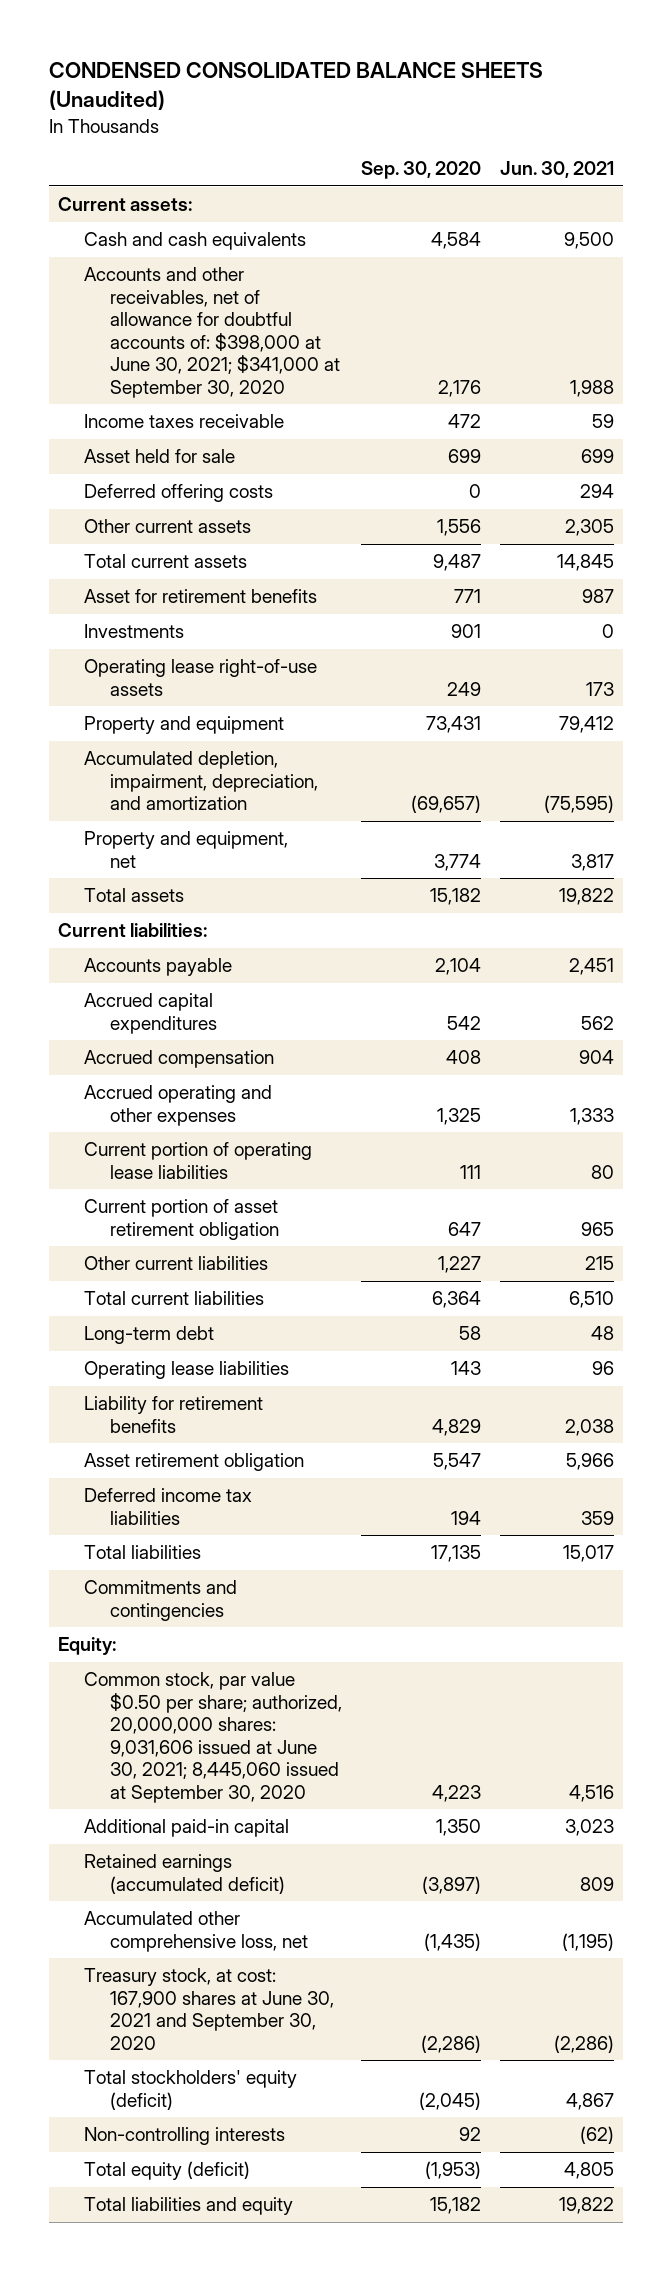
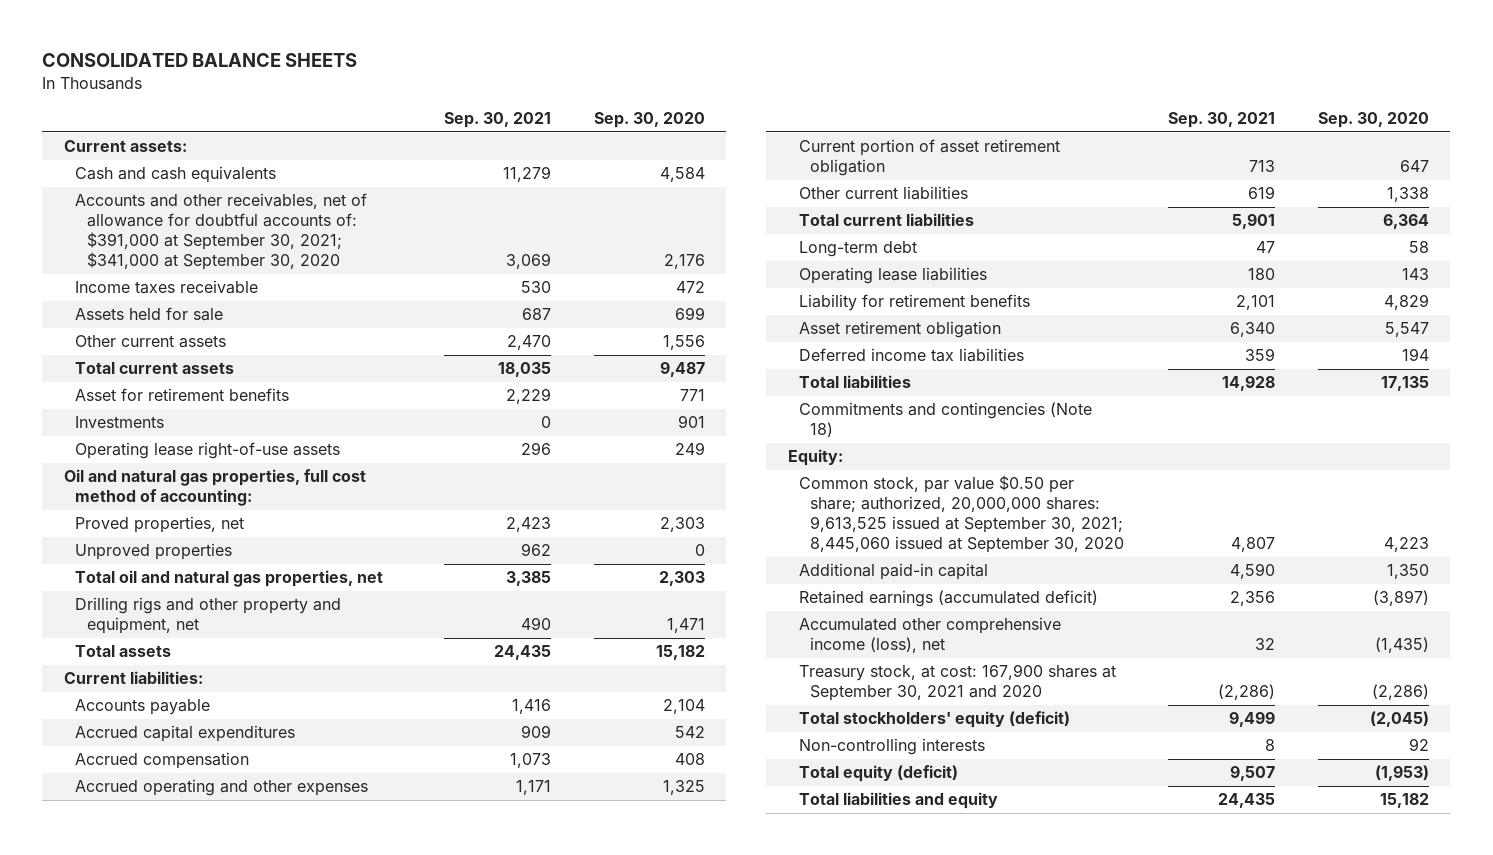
- CONDENSED CONSOLIDATED BALANCE SHEETS (Unaudited)
+ CONSOLIDATED BALANCE SHEETS
- | Sep. 30, 2020 | Jun. 30, 2021
+ | Sep. 30, 2021 | Sep. 30, 2020
- Accounts and other receivables, net of allowance for doubtful accounts of: $398,000 at June 30, 2021; $341,000 at September 30, 2020 | 2,176 | 1,988
+ Accounts and other receivables, net of allowance for doubtful accounts of: $391,000 at September 30, 2021; $341,000 at September 30, 2020 | 3,069 | 2,176
- Asset held for sale | 699 | 699
- Deferred offering costs | 0 | 294
+ Assets held for sale | 687 | 699
- Property and equipment | 73,431 | 79,412
- Accumulated depletion, impairment, depreciation, and amortization | (69,657) | (75,595)
- Property and equipment, net | 3,774 | 3,817
+ Oil and natural gas properties, full cost method of accounting:
+ Proved properties, net | 2,423 | 2,303
+ Unproved properties | 962 | 0
+ Total oil and natural gas properties, net | 3,385 | 2,303
+ Drilling rigs and other property and equipment, net | 490 | 1,471
- Current portion of operating lease liabilities | 111 | 80
- Other current liabilities | 1,227 | 215
+ Other current liabilities | 619 | 1,338
- Commitments and contingencies
+ Commitments and contingencies (Note 18)
- Common stock, par value $0.50 per share; authorized, 20,000,000 shares: 9,031,606 issued at June 30, 2021; 8,445,060 issued at September 30, 2020 | 4,223 | 4,516
+ Common stock, par value $0.50 per share; authorized, 20,000,000 shares: 9,613,525 issued at September 30, 2021; 8,445,060 issued at September 30, 2020 | 4,807 | 4,223
- Accumulated other comprehensive loss, net | (1,435) | (1,195)
- Treasury stock, at cost: 167,900 shares at June 30, 2021 and September 30, 2020 | (2,286) | (2,286)
+ Accumulated other comprehensive income (loss), net | 32 | (1,435)
+ Treasury stock, at cost: 167,900 shares at September 30, 2021 and 2020 | (2,286) | (2,286)

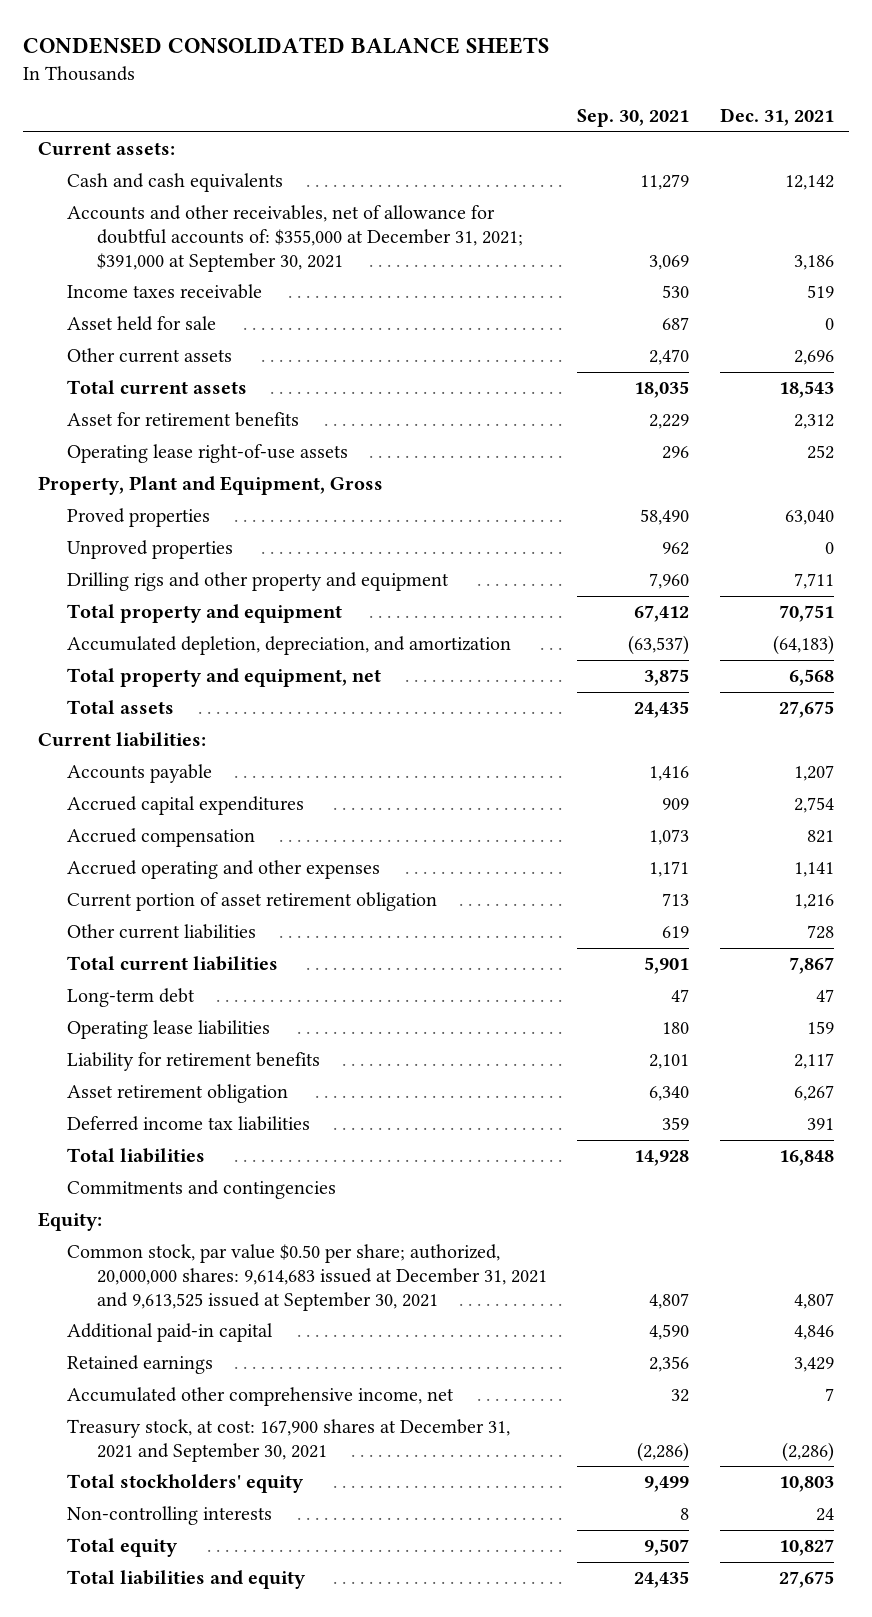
- CONSOLIDATED BALANCE SHEETS
+ CONDENSED CONSOLIDATED BALANCE SHEETS
- | Sep. 30, 2021 | Sep. 30, 2020
+ | Sep. 30, 2021 | Dec. 31, 2021
- Accounts and other receivables, net of allowance for doubtful accounts of: $391,000 at September 30, 2021; $341,000 at September 30, 2020 | 3,069 | 2,176
+ Accounts and other receivables, net of allowance for doubtful accounts of: $355,000 at December 31, 2021; $391,000 at September 30, 2021 | 3,069 | 3,186
- Assets held for sale | 687 | 699
+ Asset held for sale | 687 | 0
- Investments | 0 | 901
- Oil and natural gas properties, full cost method of accounting:
- Proved properties, net | 2,423 | 2,303
+ Property, Plant and Equipment, Gross
+ Proved properties | 58,490 | 63,040
- Total oil and natural gas properties, net | 3,385 | 2,303
- Drilling rigs and other property and equipment, net | 490 | 1,471
+ Drilling rigs and other property and equipment | 7,960 | 7,711
+ Total property and equipment | 67,412 | 70,751
+ Accumulated depletion, depreciation, and amortization | (63,537) | (64,183)
+ Total property and equipment, net | 3,875 | 6,568
- Commitments and contingencies (Note 18)
+ Commitments and contingencies
- Common stock, par value $0.50 per share; authorized, 20,000,000 shares: 9,613,525 issued at September 30, 2021; 8,445,060 issued at September 30, 2020 | 4,807 | 4,223
+ Common stock, par value $0.50 per share; authorized, 20,000,000 shares: 9,614,683 issued at December 31, 2021 and 9,613,525 issued at September 30, 2021 | 4,807 | 4,807
- Retained earnings (accumulated deficit) | 2,356 | (3,897)
- Accumulated other comprehensive income (loss), net | 32 | (1,435)
- Treasury stock, at cost: 167,900 shares at September 30, 2021 and 2020 | (2,286) | (2,286)
- Total stockholders' equity (deficit) | 9,499 | (2,045)
+ Retained earnings | 2,356 | 3,429
+ Accumulated other comprehensive income, net | 32 | 7
+ Treasury stock, at cost: 167,900 shares at December 31, 2021 and September 30, 2021 | (2,286) | (2,286)
+ Total stockholders' equity | 9,499 | 10,803
- Total equity (deficit) | 9,507 | (1,953)
+ Total equity | 9,507 | 10,827

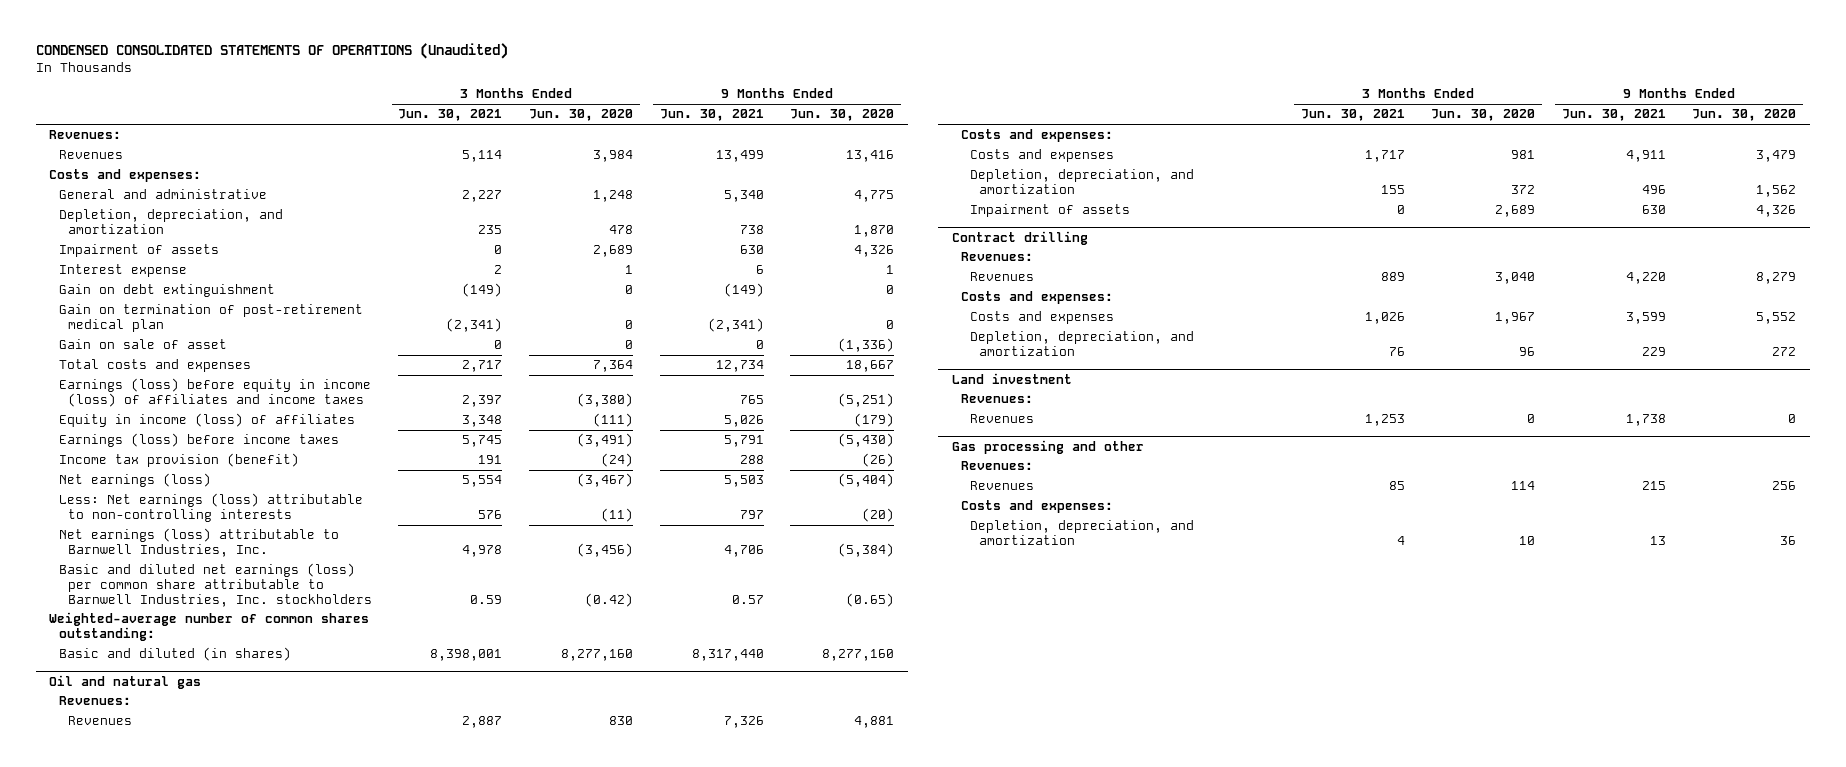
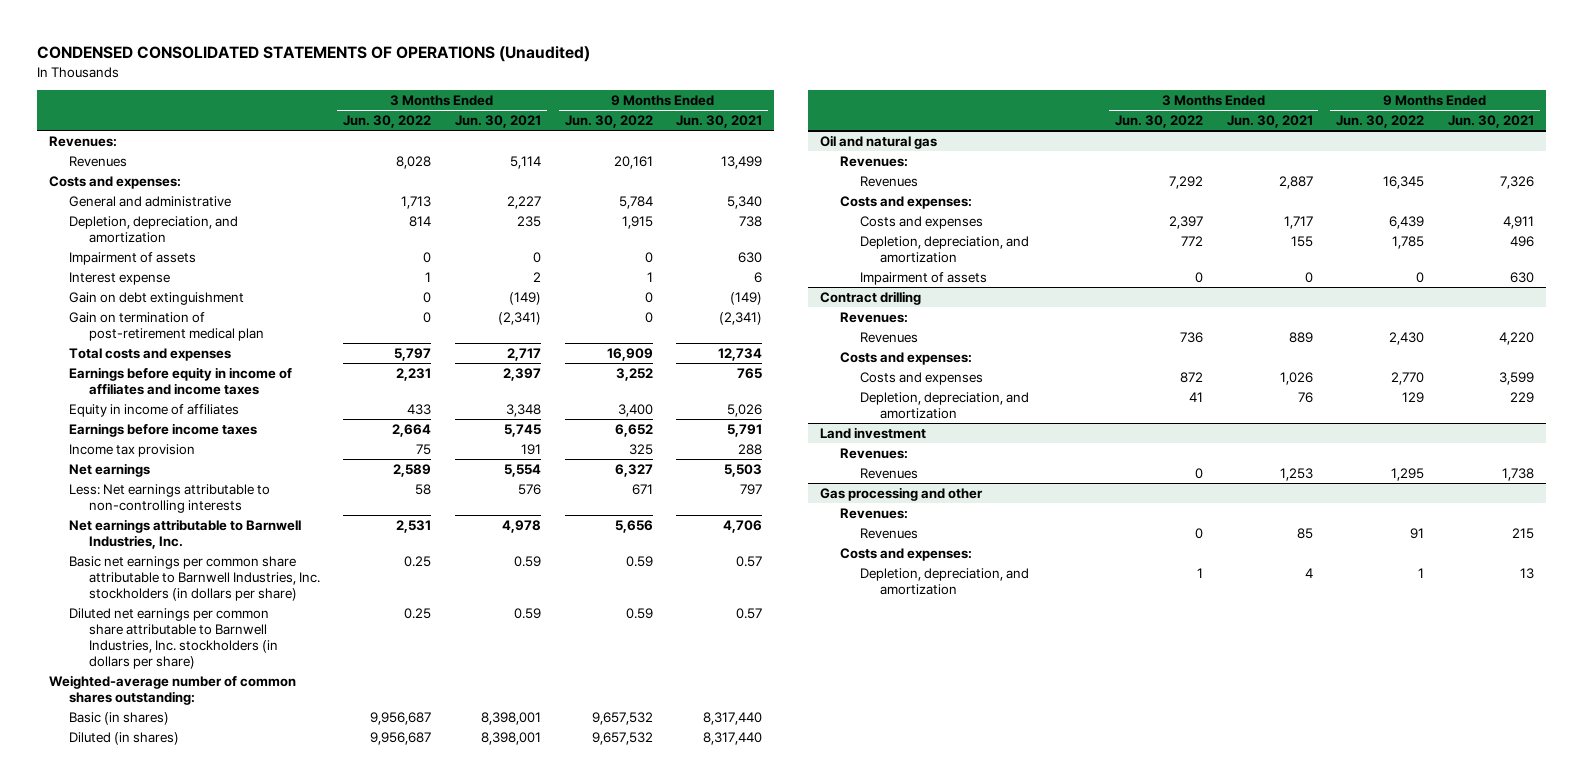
- | 3 Months Ended Jun. 30, 2021 | 3 Months Ended Jun. 30, 2020 | 9 Months Ended Jun. 30, 2021 | 9 Months Ended Jun. 30, 2020
+ | 3 Months Ended Jun. 30, 2022 | 3 Months Ended Jun. 30, 2021 | 9 Months Ended Jun. 30, 2022 | 9 Months Ended Jun. 30, 2021
- Gain on sale of asset | 0 | 0 | 0 | (1,336)
- Earnings (loss) before equity in income (loss) of affiliates and income taxes | 2,397 | (3,380) | 765 | (5,251)
- Equity in income (loss) of affiliates | 3,348 | (111) | 5,026 | (179)
- Earnings (loss) before income taxes | 5,745 | (3,491) | 5,791 | (5,430)
- Income tax provision (benefit) | 191 | (24) | 288 | (26)
- Net earnings (loss) | 5,554 | (3,467) | 5,503 | (5,404)
- Less: Net earnings (loss) attributable to non-controlling interests | 576 | (11) | 797 | (20)
- Net earnings (loss) attributable to Barnwell Industries, Inc. | 4,978 | (3,456) | 4,706 | (5,384)
- Basic and diluted net earnings (loss) per common share attributable to Barnwell Industries, Inc. stockholders | 0.59 | (0.42) | 0.57 | (0.65)
+ Earnings before equity in income of affiliates and income taxes | 2,231 | 2,397 | 3,252 | 765
+ Equity in income of affiliates | 433 | 3,348 | 3,400 | 5,026
+ Earnings before income taxes | 2,664 | 5,745 | 6,652 | 5,791
+ Income tax provision | 75 | 191 | 325 | 288
+ Net earnings | 2,589 | 5,554 | 6,327 | 5,503
+ Less: Net earnings attributable to non-controlling interests | 58 | 576 | 671 | 797
+ Net earnings attributable to Barnwell Industries, Inc. | 2,531 | 4,978 | 5,656 | 4,706
+ Basic net earnings per common share attributable to Barnwell Industries, Inc. stockholders (in dollars per share) | 0.25 | 0.59 | 0.59 | 0.57
+ Diluted net earnings per common share attributable to Barnwell Industries, Inc. stockholders (in dollars per share) | 0.25 | 0.59 | 0.59 | 0.57
- Basic and diluted (in shares) | 8,398,001 | 8,277,160 | 8,317,440 | 8,277,160
+ Basic (in shares) | 9,956,687 | 8,398,001 | 9,657,532 | 8,317,440
+ Diluted (in shares) | 9,956,687 | 8,398,001 | 9,657,532 | 8,317,440

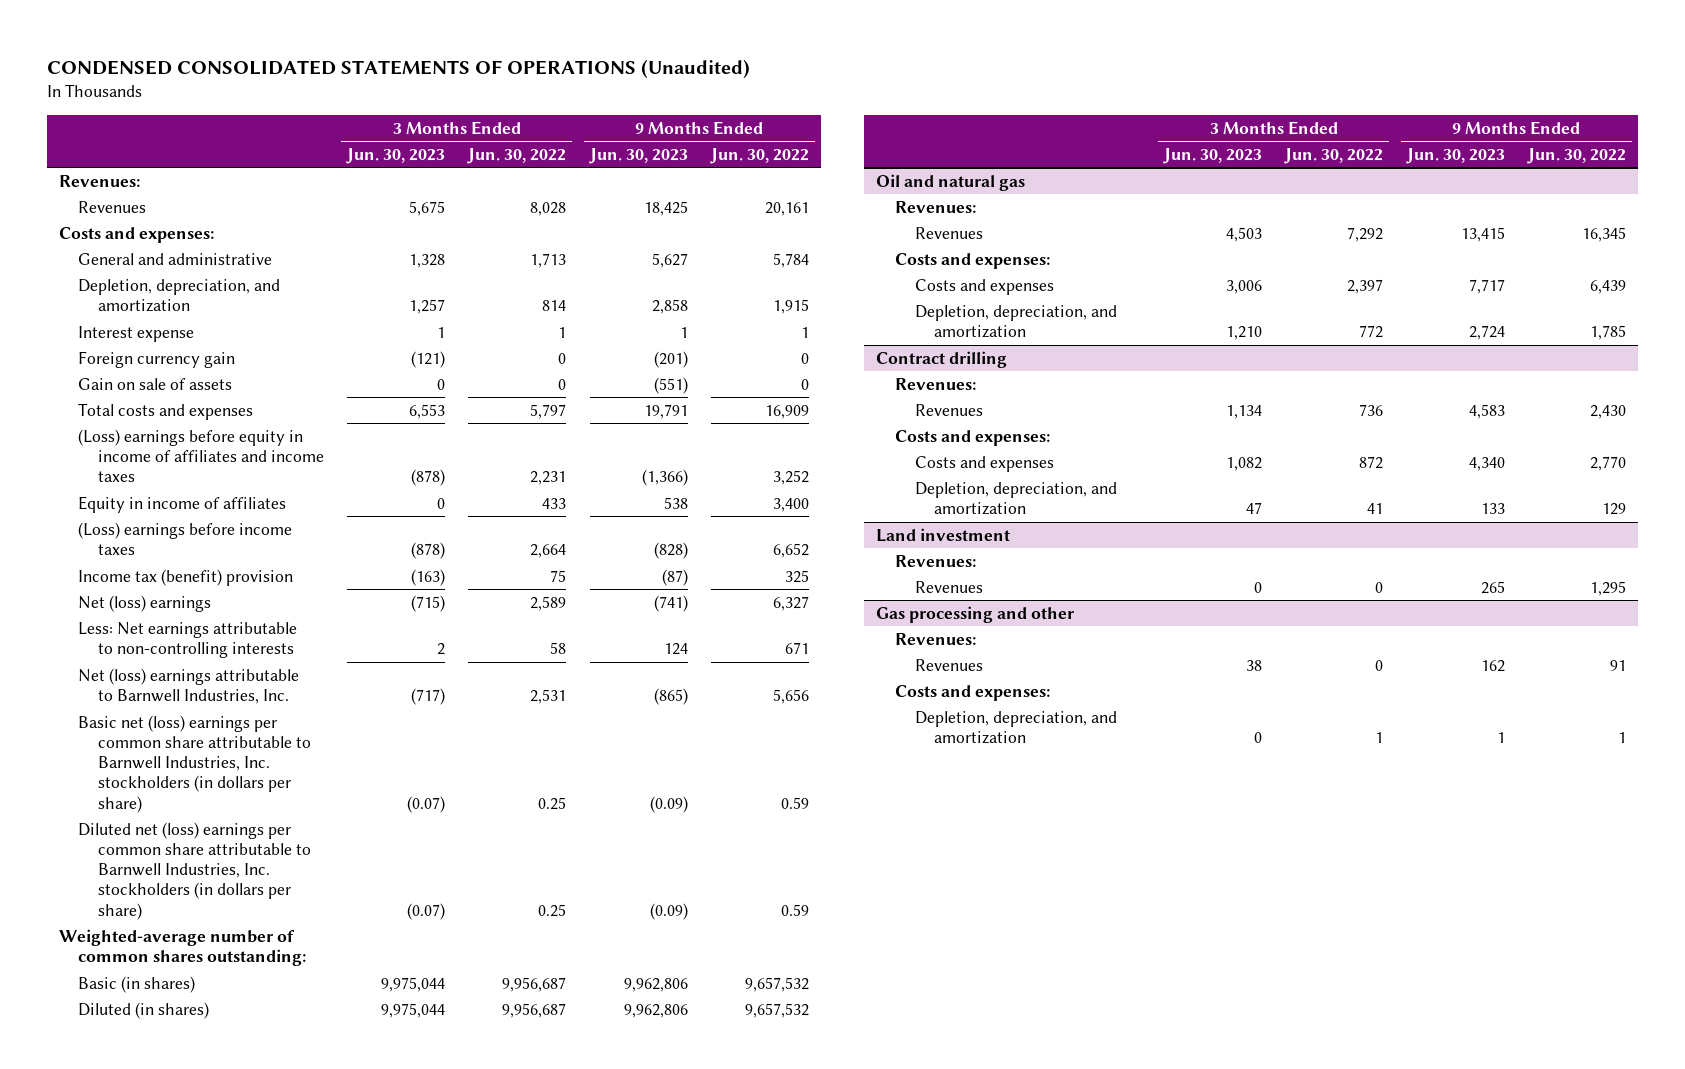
- | 3 Months Ended Jun. 30, 2022 | 3 Months Ended Jun. 30, 2021 | 9 Months Ended Jun. 30, 2022 | 9 Months Ended Jun. 30, 2021
+ | 3 Months Ended Jun. 30, 2023 | 3 Months Ended Jun. 30, 2022 | 9 Months Ended Jun. 30, 2023 | 9 Months Ended Jun. 30, 2022
- Impairment of assets | 0 | 0 | 0 | 630
- Gain on debt extinguishment | 0 | (149) | 0 | (149)
- Gain on termination of post-retirement medical plan | 0 | (2,341) | 0 | (2,341)
+ Foreign currency gain | (121) | 0 | (201) | 0
+ Gain on sale of assets | 0 | 0 | (551) | 0
- Earnings before equity in income of affiliates and income taxes | 2,231 | 2,397 | 3,252 | 765
+ (Loss) earnings before equity in income of affiliates and income taxes | (878) | 2,231 | (1,366) | 3,252
- Earnings before income taxes | 2,664 | 5,745 | 6,652 | 5,791
- Income tax provision | 75 | 191 | 325 | 288
- Net earnings | 2,589 | 5,554 | 6,327 | 5,503
+ (Loss) earnings before income taxes | (878) | 2,664 | (828) | 6,652
+ Income tax (benefit) provision | (163) | 75 | (87) | 325
+ Net (loss) earnings | (715) | 2,589 | (741) | 6,327
- Net earnings attributable to Barnwell Industries, Inc. | 2,531 | 4,978 | 5,656 | 4,706
- Basic net earnings per common share attributable to Barnwell Industries, Inc. stockholders (in dollars per share) | 0.25 | 0.59 | 0.59 | 0.57
- Diluted net earnings per common share attributable to Barnwell Industries, Inc. stockholders (in dollars per share) | 0.25 | 0.59 | 0.59 | 0.57
+ Net (loss) earnings attributable to Barnwell Industries, Inc. | (717) | 2,531 | (865) | 5,656
+ Basic net (loss) earnings per common share attributable to Barnwell Industries, Inc. stockholders (in dollars per share) | (0.07) | 0.25 | (0.09) | 0.59
+ Diluted net (loss) earnings per common share attributable to Barnwell Industries, Inc. stockholders (in dollars per share) | (0.07) | 0.25 | (0.09) | 0.59
@ Oil and natural gas
- Impairment of assets | 0 | 0 | 0 | 630

